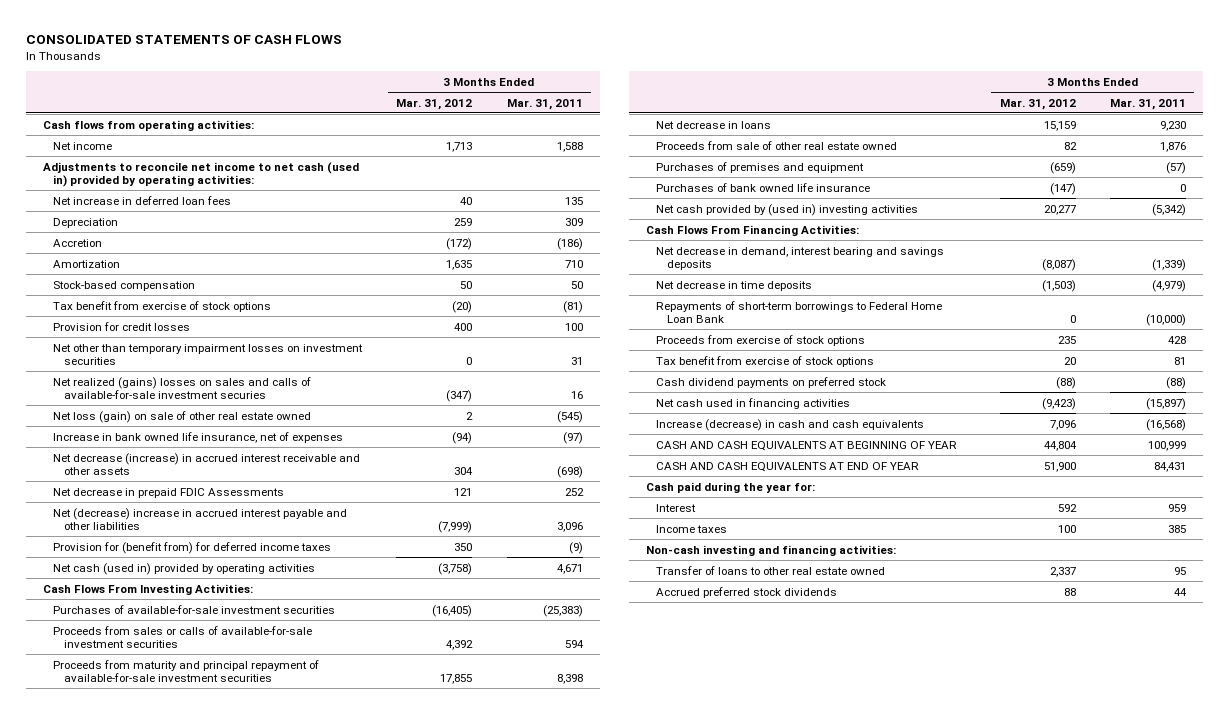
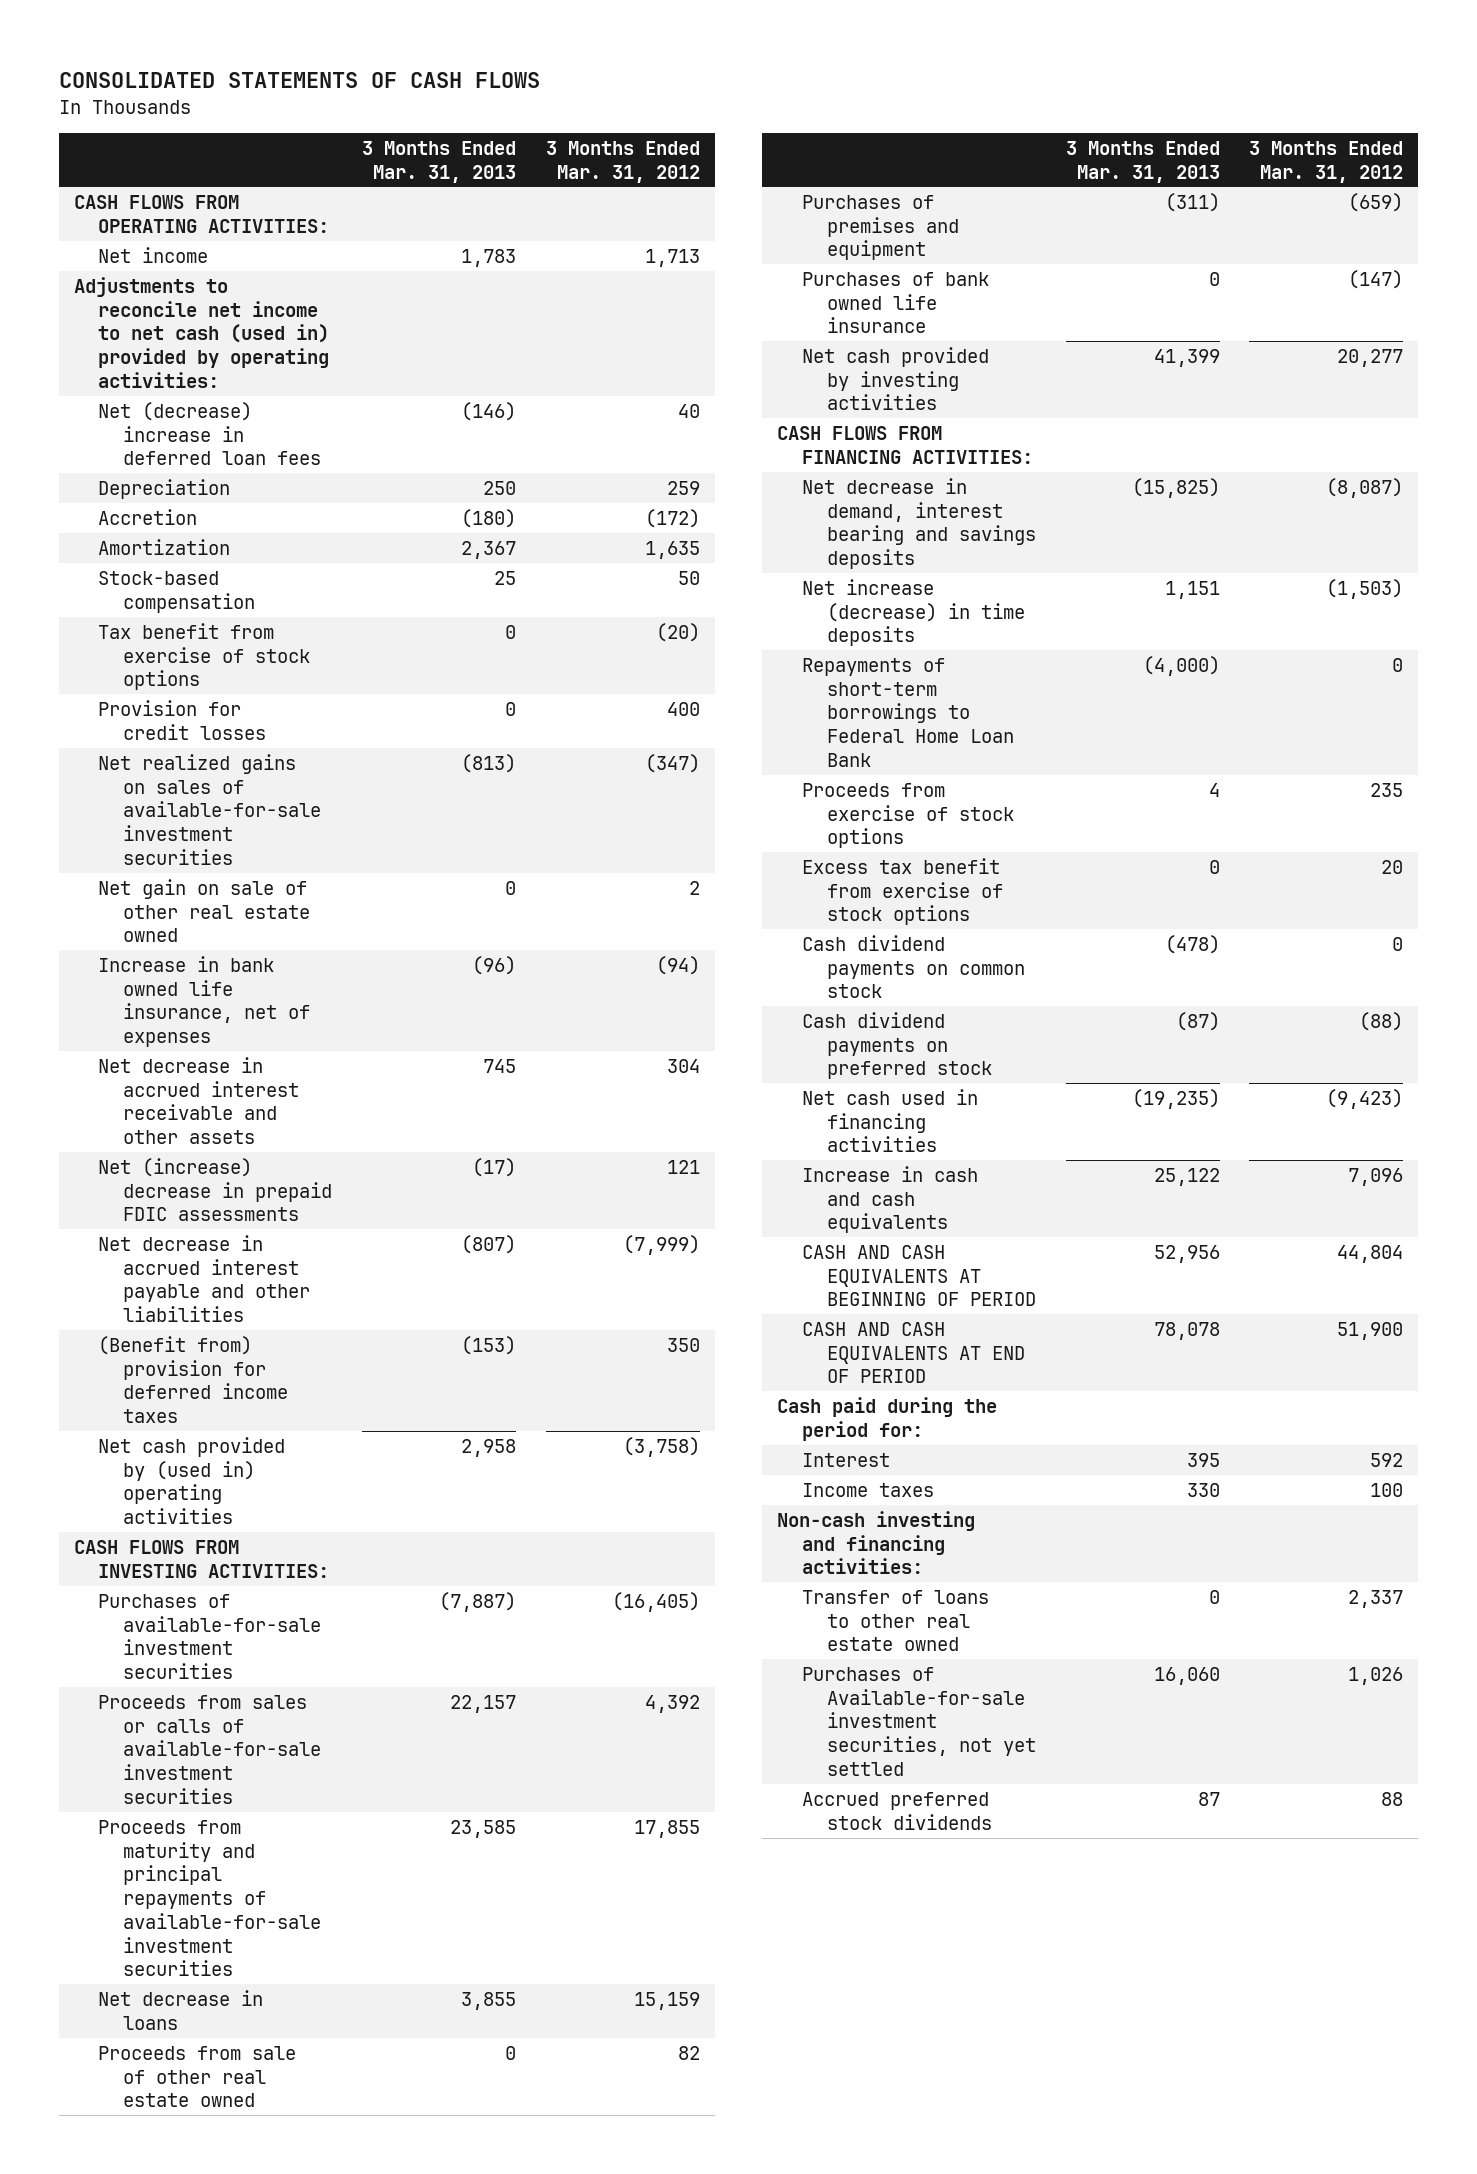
- | 3 Months Ended Mar. 31, 2012 | 3 Months Ended Mar. 31, 2011
+ | 3 Months Ended Mar. 31, 2013 | 3 Months Ended Mar. 31, 2012
- Cash flows from operating activities:
+ CASH FLOWS FROM OPERATING ACTIVITIES:
- Net increase in deferred loan fees | 40 | 135
+ Net (decrease) increase in deferred loan fees | (146) | 40
- Net other than temporary impairment losses on investment securities | 0 | 31
- Net realized (gains) losses on sales and calls of available-for-sale investment securies | (347) | 16
- Net loss (gain) on sale of other real estate owned | 2 | (545)
+ Net realized gains on sales of available-for-sale investment securities | (813) | (347)
+ Net gain on sale of other real estate owned | 0 | 2
- Net decrease (increase) in accrued interest receivable and other assets | 304 | (698)
- Net decrease in prepaid FDIC Assessments | 121 | 252
- Net (decrease) increase in accrued interest payable and other liabilities | (7,999) | 3,096
- Provision for (benefit from) for deferred income taxes | 350 | (9)
- Net cash (used in) provided by operating activities | (3,758) | 4,671
- Cash Flows From Investing Activities:
+ Net decrease in accrued interest receivable and other assets | 745 | 304
+ Net (increase) decrease in prepaid FDIC assessments | (17) | 121
+ Net decrease in accrued interest payable and other liabilities | (807) | (7,999)
+ (Benefit from) provision for deferred income taxes | (153) | 350
+ Net cash provided by (used in) operating activities | 2,958 | (3,758)
+ CASH FLOWS FROM INVESTING ACTIVITIES:
- Proceeds from maturity and principal repayment of available-for-sale investment securities | 17,855 | 8,398
+ Proceeds from maturity and principal repayments of available-for-sale investment securities | 23,585 | 17,855
- Net cash provided by (used in) investing activities | 20,277 | (5,342)
- Cash Flows From Financing Activities:
+ Net cash provided by investing activities | 41,399 | 20,277
+ CASH FLOWS FROM FINANCING ACTIVITIES:
- Net decrease in time deposits | (1,503) | (4,979)
+ Net increase (decrease) in time deposits | 1,151 | (1,503)
- Tax benefit from exercise of stock options | 20 | 81
+ Excess tax benefit from exercise of stock options | 0 | 20
+ Cash dividend payments on common stock | (478) | 0
- Increase (decrease) in cash and cash equivalents | 7,096 | (16,568)
- CASH AND CASH EQUIVALENTS AT BEGINNING OF YEAR | 44,804 | 100,999
- CASH AND CASH EQUIVALENTS AT END OF YEAR | 51,900 | 84,431
- Cash paid during the year for:
+ Increase in cash and cash equivalents | 25,122 | 7,096
+ CASH AND CASH EQUIVALENTS AT BEGINNING OF PERIOD | 52,956 | 44,804
+ CASH AND CASH EQUIVALENTS AT END OF PERIOD | 78,078 | 51,900
+ Cash paid during the period for:
+ Purchases of Available-for-sale investment securities, not yet settled | 16,060 | 1,026

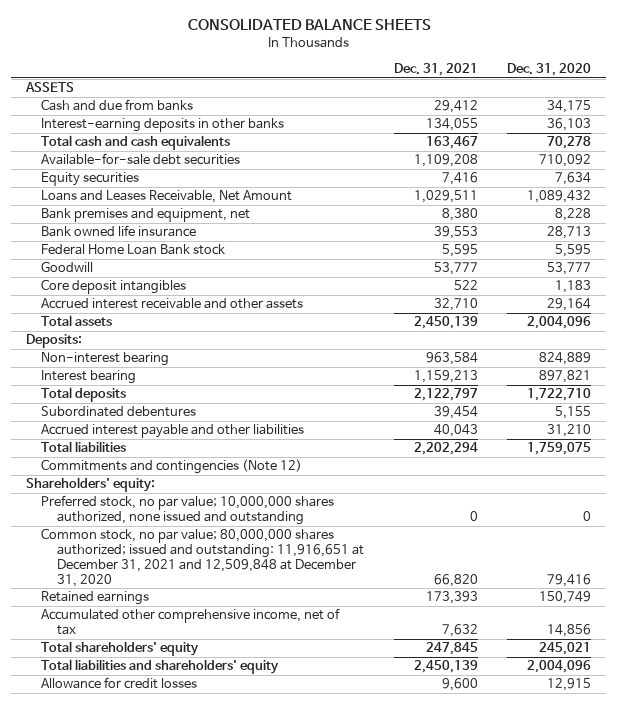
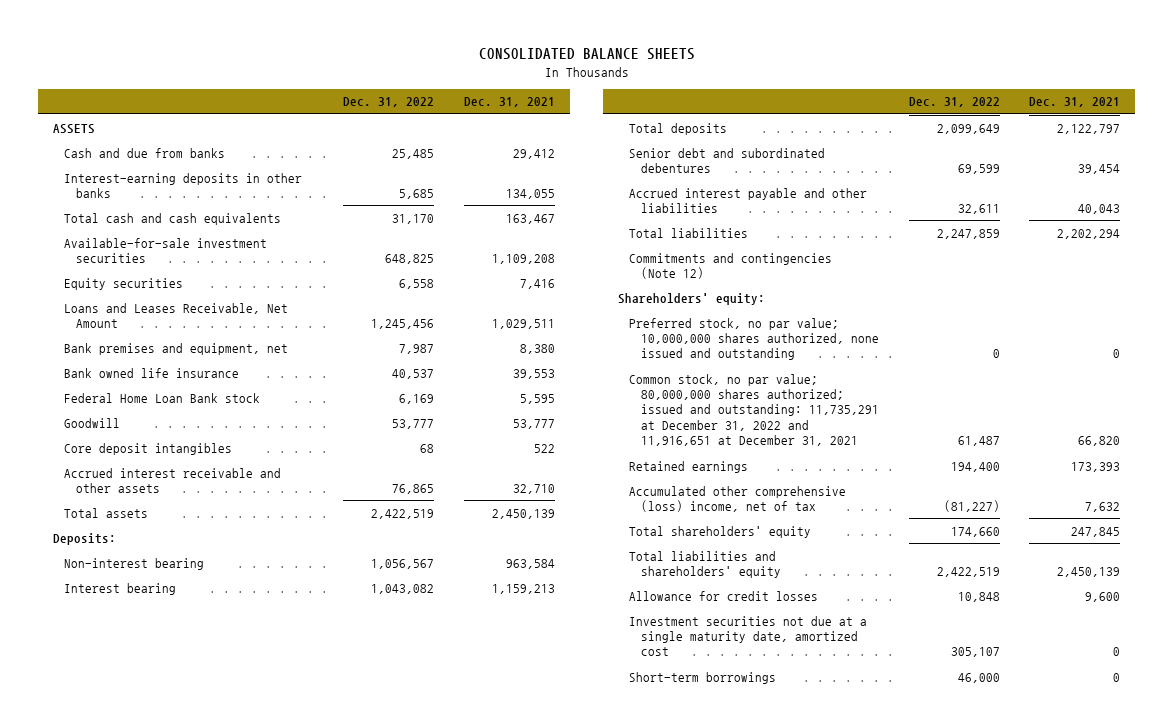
- | Dec. 31, 2021 | Dec. 31, 2020
+ | Dec. 31, 2022 | Dec. 31, 2021
- Available-for-sale debt securities | 1,109,208 | 710,092
+ Available-for-sale investment securities | 648,825 | 1,109,208
- Subordinated debentures | 39,454 | 5,155
+ Senior debt and subordinated debentures | 69,599 | 39,454
- Common stock, no par value; 80,000,000 shares authorized; issued and outstanding: 11,916,651 at December 31, 2021 and 12,509,848 at December 31, 2020 | 66,820 | 79,416
+ Common stock, no par value; 80,000,000 shares authorized; issued and outstanding: 11,735,291 at December 31, 2022 and 11,916,651 at December 31, 2021 | 61,487 | 66,820
- Accumulated other comprehensive income, net of tax | 7,632 | 14,856
+ Accumulated other comprehensive (loss) income, net of tax | (81,227) | 7,632
+ Investment securities not due at a single maturity date, amortized cost | 305,107 | 0
+ Short-term borrowings | 46,000 | 0

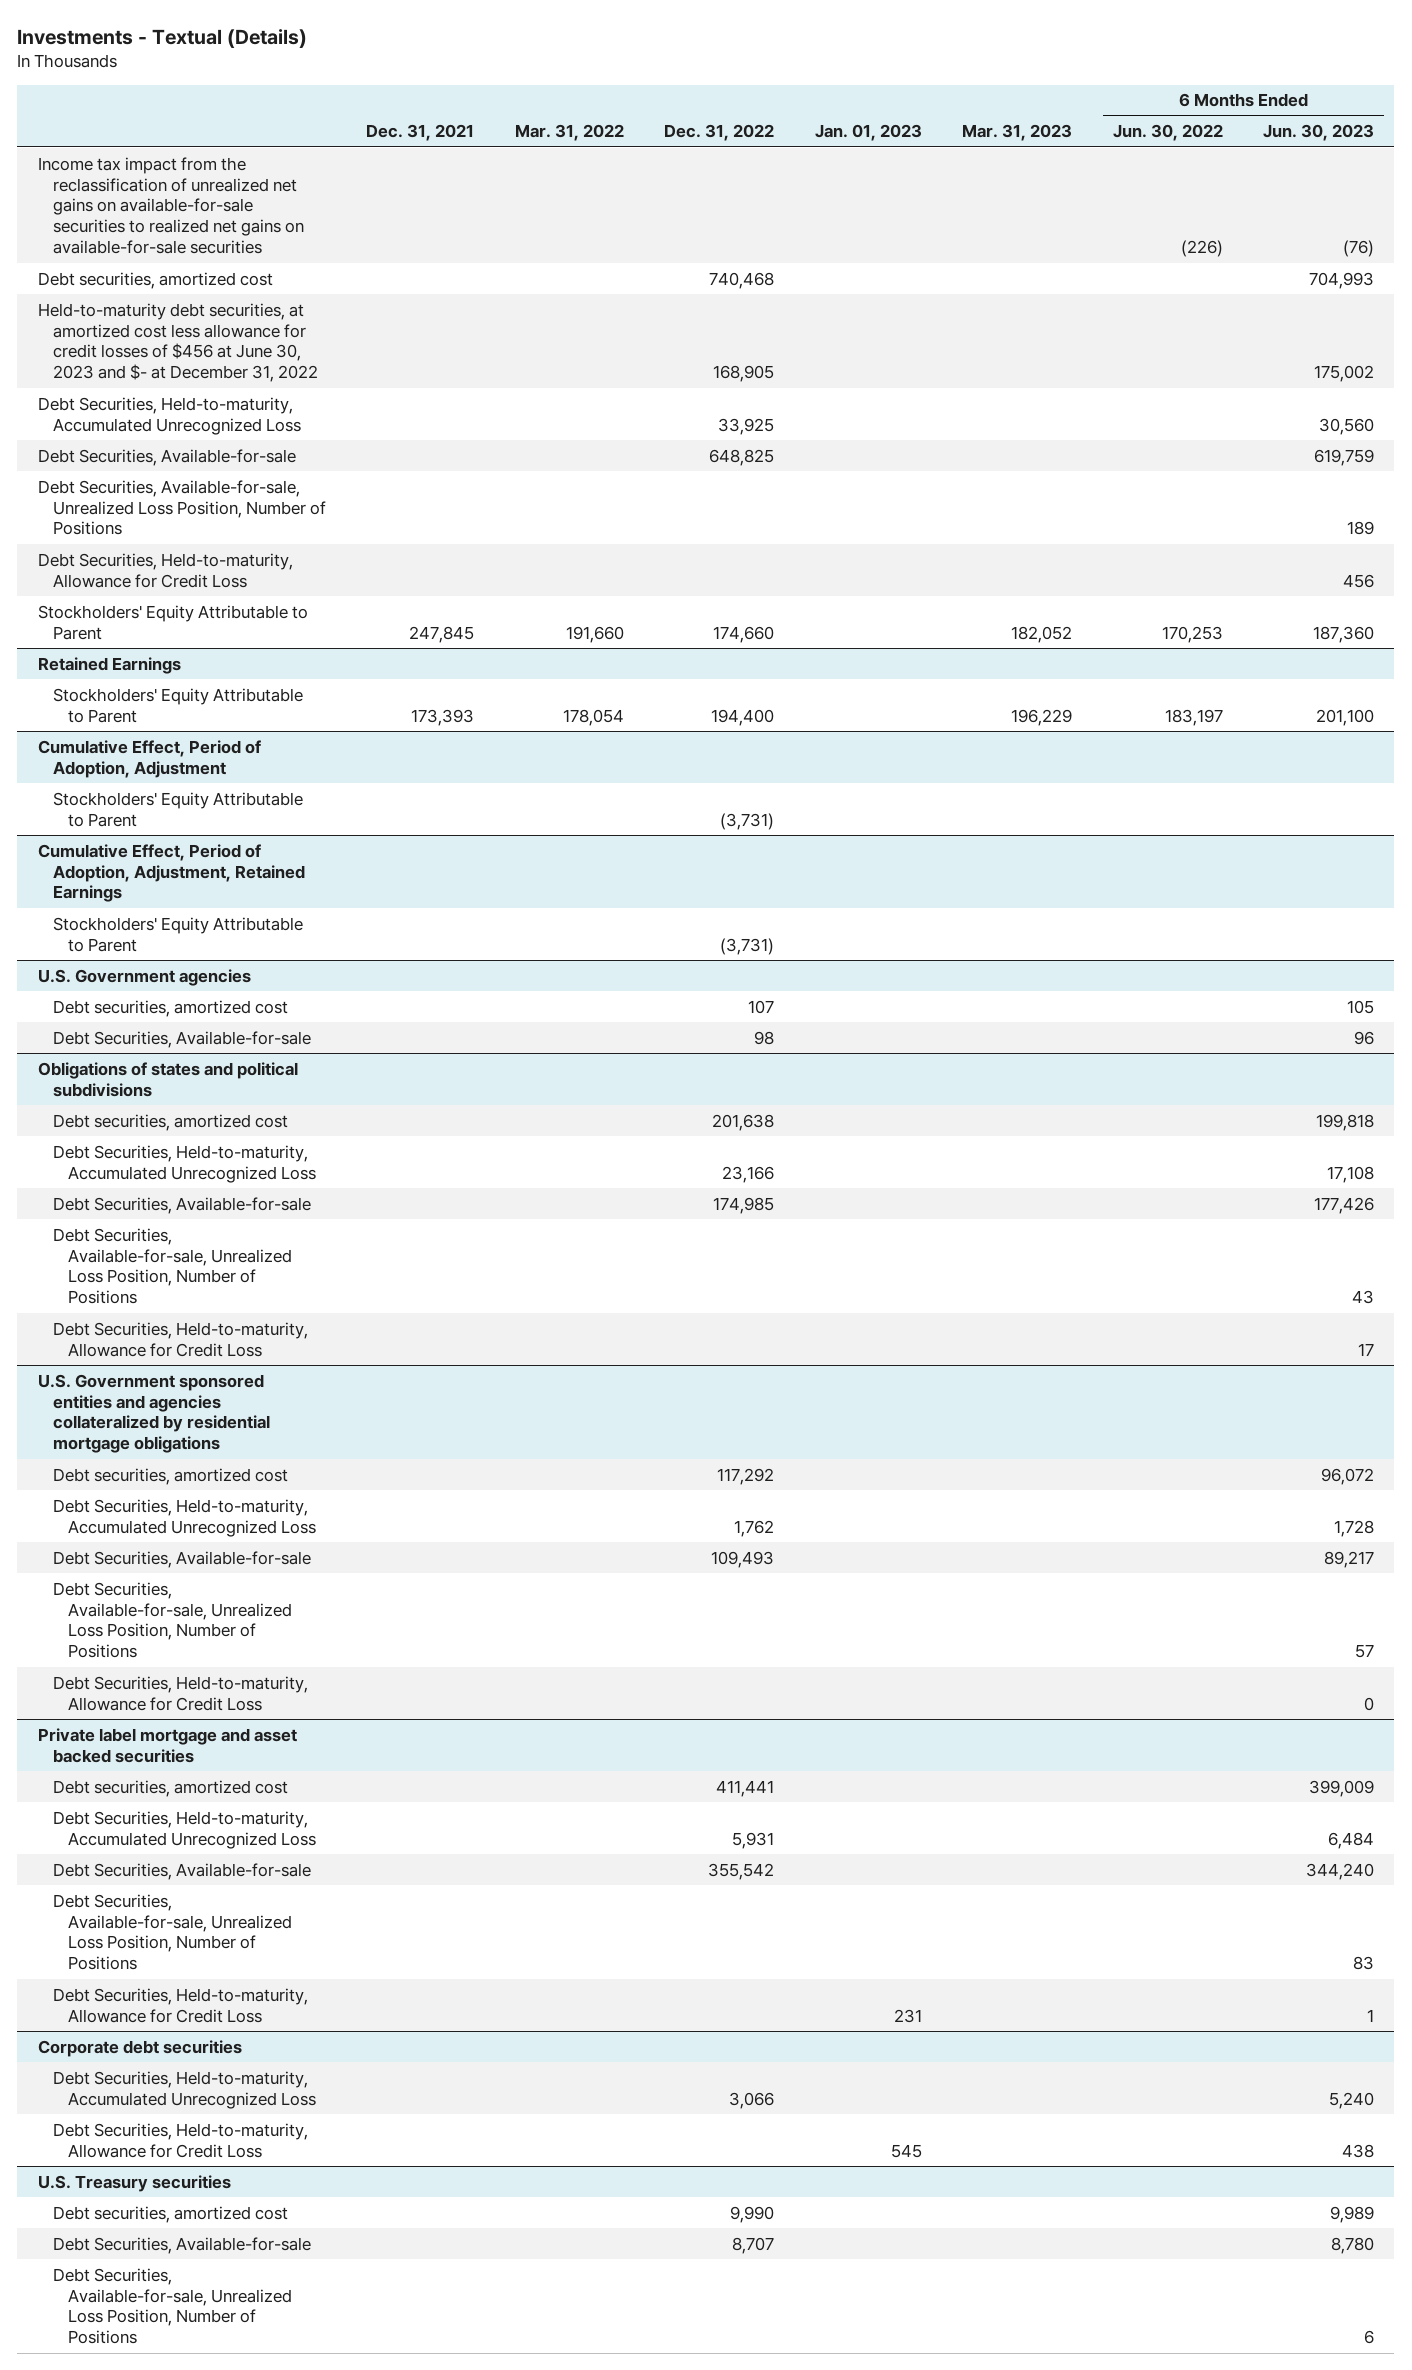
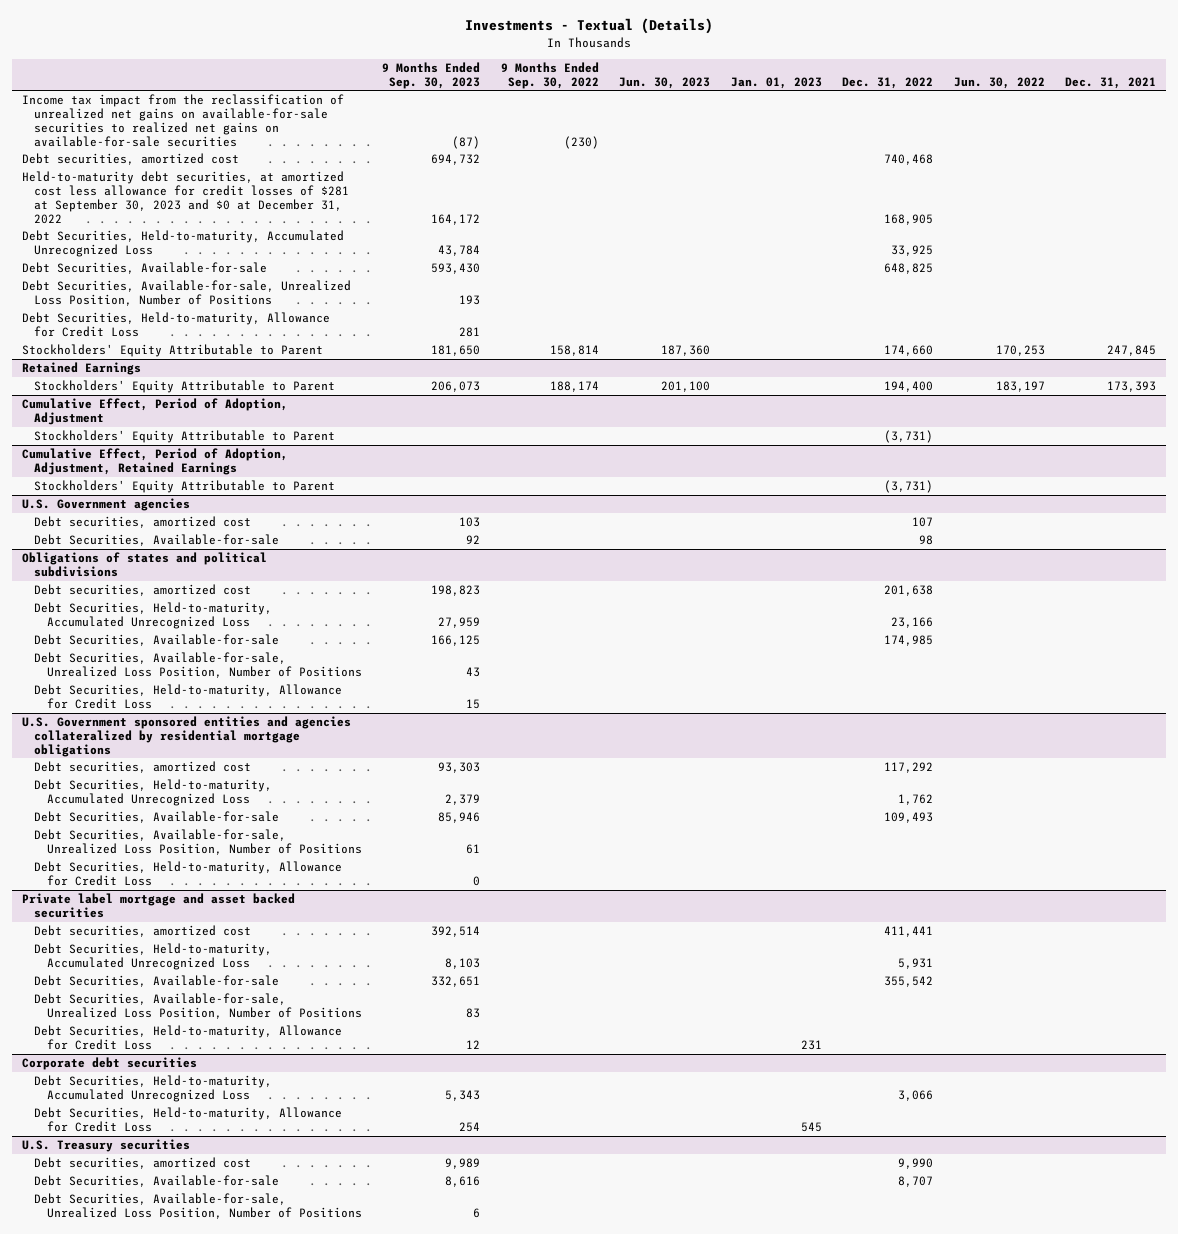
- | Dec. 31, 2021 | Mar. 31, 2022 | Dec. 31, 2022 | Jan. 01, 2023 | Mar. 31, 2023 | 6 Months Ended Jun. 30, 2022 | 6 Months Ended Jun. 30, 2023
+ | 9 Months Ended Sep. 30, 2023 | 9 Months Ended Sep. 30, 2022 | Jun. 30, 2023 | Jan. 01, 2023 | Dec. 31, 2022 | Jun. 30, 2022 | Dec. 31, 2021
- Held-to-maturity debt securities, at amortized cost less allowance for credit losses of $456 at June 30, 2023 and $- at December 31, 2022 | | | 168,905 | | | | 175,002
+ Held-to-maturity debt securities, at amortized cost less allowance for credit losses of $281 at September 30, 2023 and $0 at December 31, 2022 | 164,172 | | | | 168,905 | |

